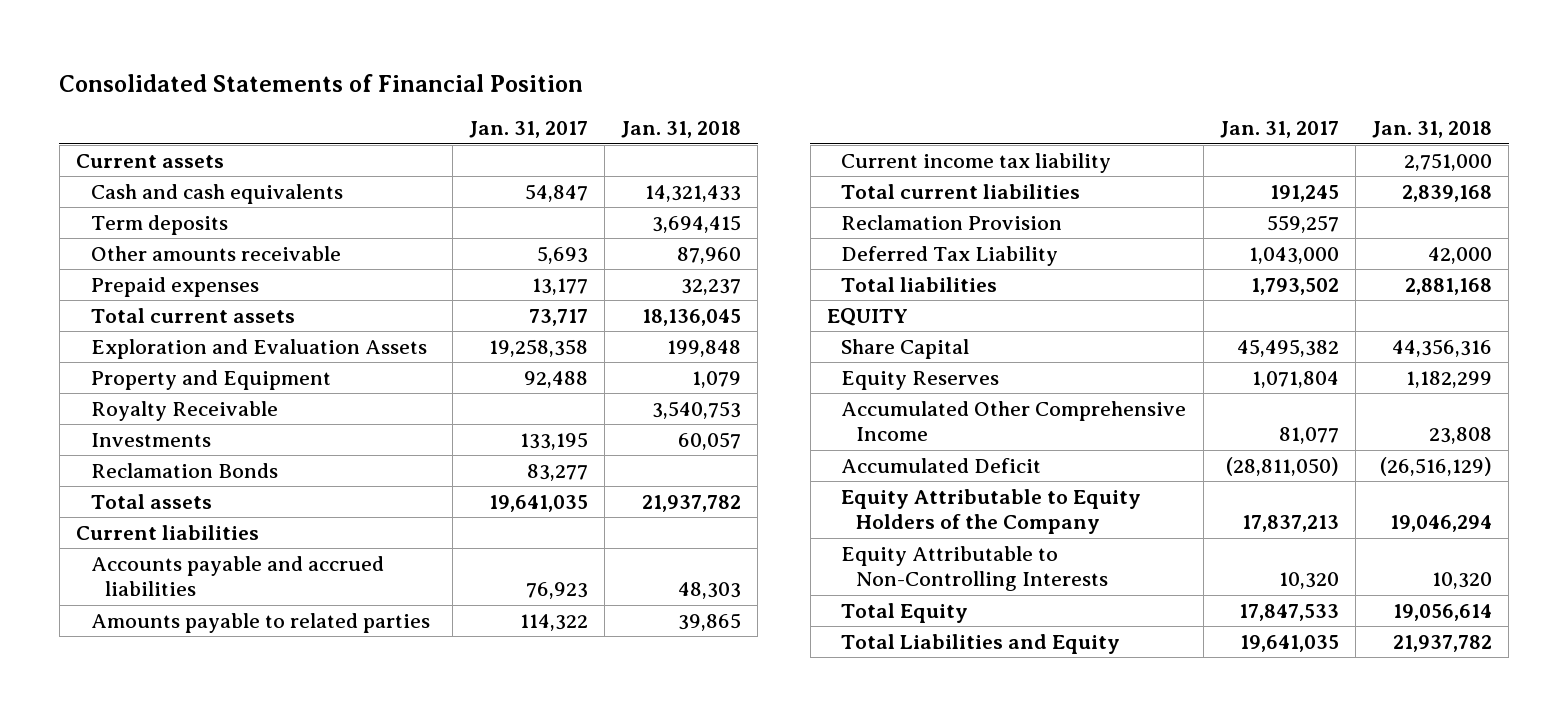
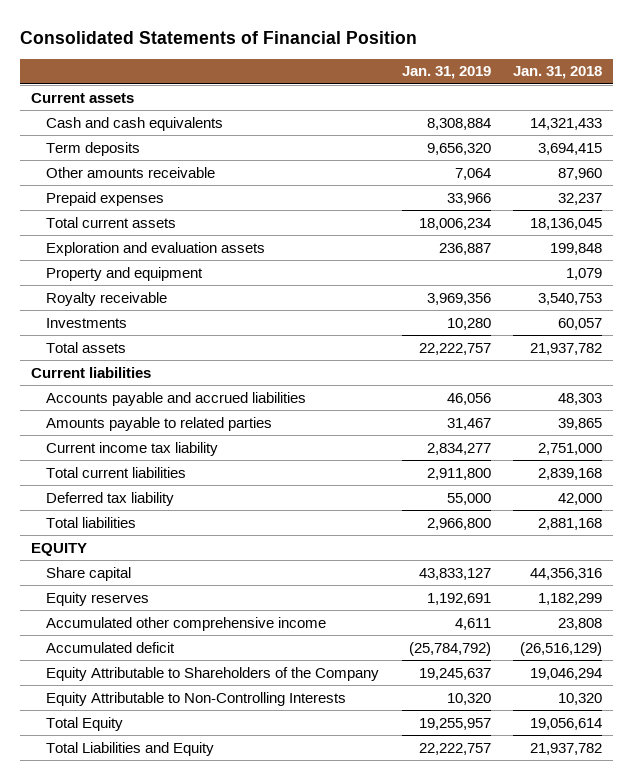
- | Jan. 31, 2017 | Jan. 31, 2018
+ | Jan. 31, 2019 | Jan. 31, 2018
- Exploration and Evaluation Assets | 19,258,358 | 199,848
- Property and Equipment | 92,488 | 1,079
- Royalty Receivable | | 3,540,753
+ Exploration and evaluation assets | 236,887 | 199,848
+ Property and equipment | | 1,079
+ Royalty receivable | 3,969,356 | 3,540,753
- Reclamation Bonds | 83,277 |
- Reclamation Provision | 559,257 |
- Deferred Tax Liability | 1,043,000 | 42,000
+ Deferred tax liability | 55,000 | 42,000
- Share Capital | 45,495,382 | 44,356,316
- Equity Reserves | 1,071,804 | 1,182,299
- Accumulated Other Comprehensive Income | 81,077 | 23,808
- Accumulated Deficit | (28,811,050) | (26,516,129)
- Equity Attributable to Equity Holders of the Company | 17,837,213 | 19,046,294
+ Share capital | 43,833,127 | 44,356,316
+ Equity reserves | 1,192,691 | 1,182,299
+ Accumulated other comprehensive income | 4,611 | 23,808
+ Accumulated deficit | (25,784,792) | (26,516,129)
+ Equity Attributable to Shareholders of the Company | 19,245,637 | 19,046,294

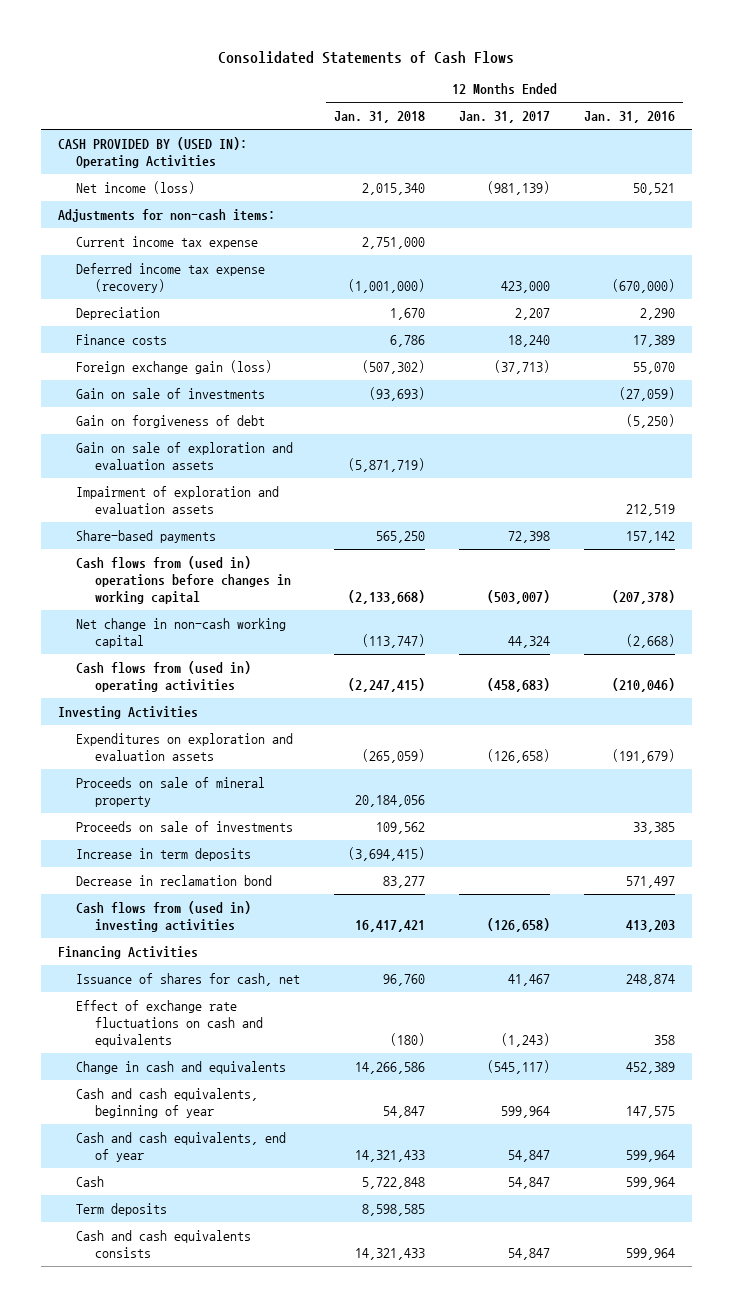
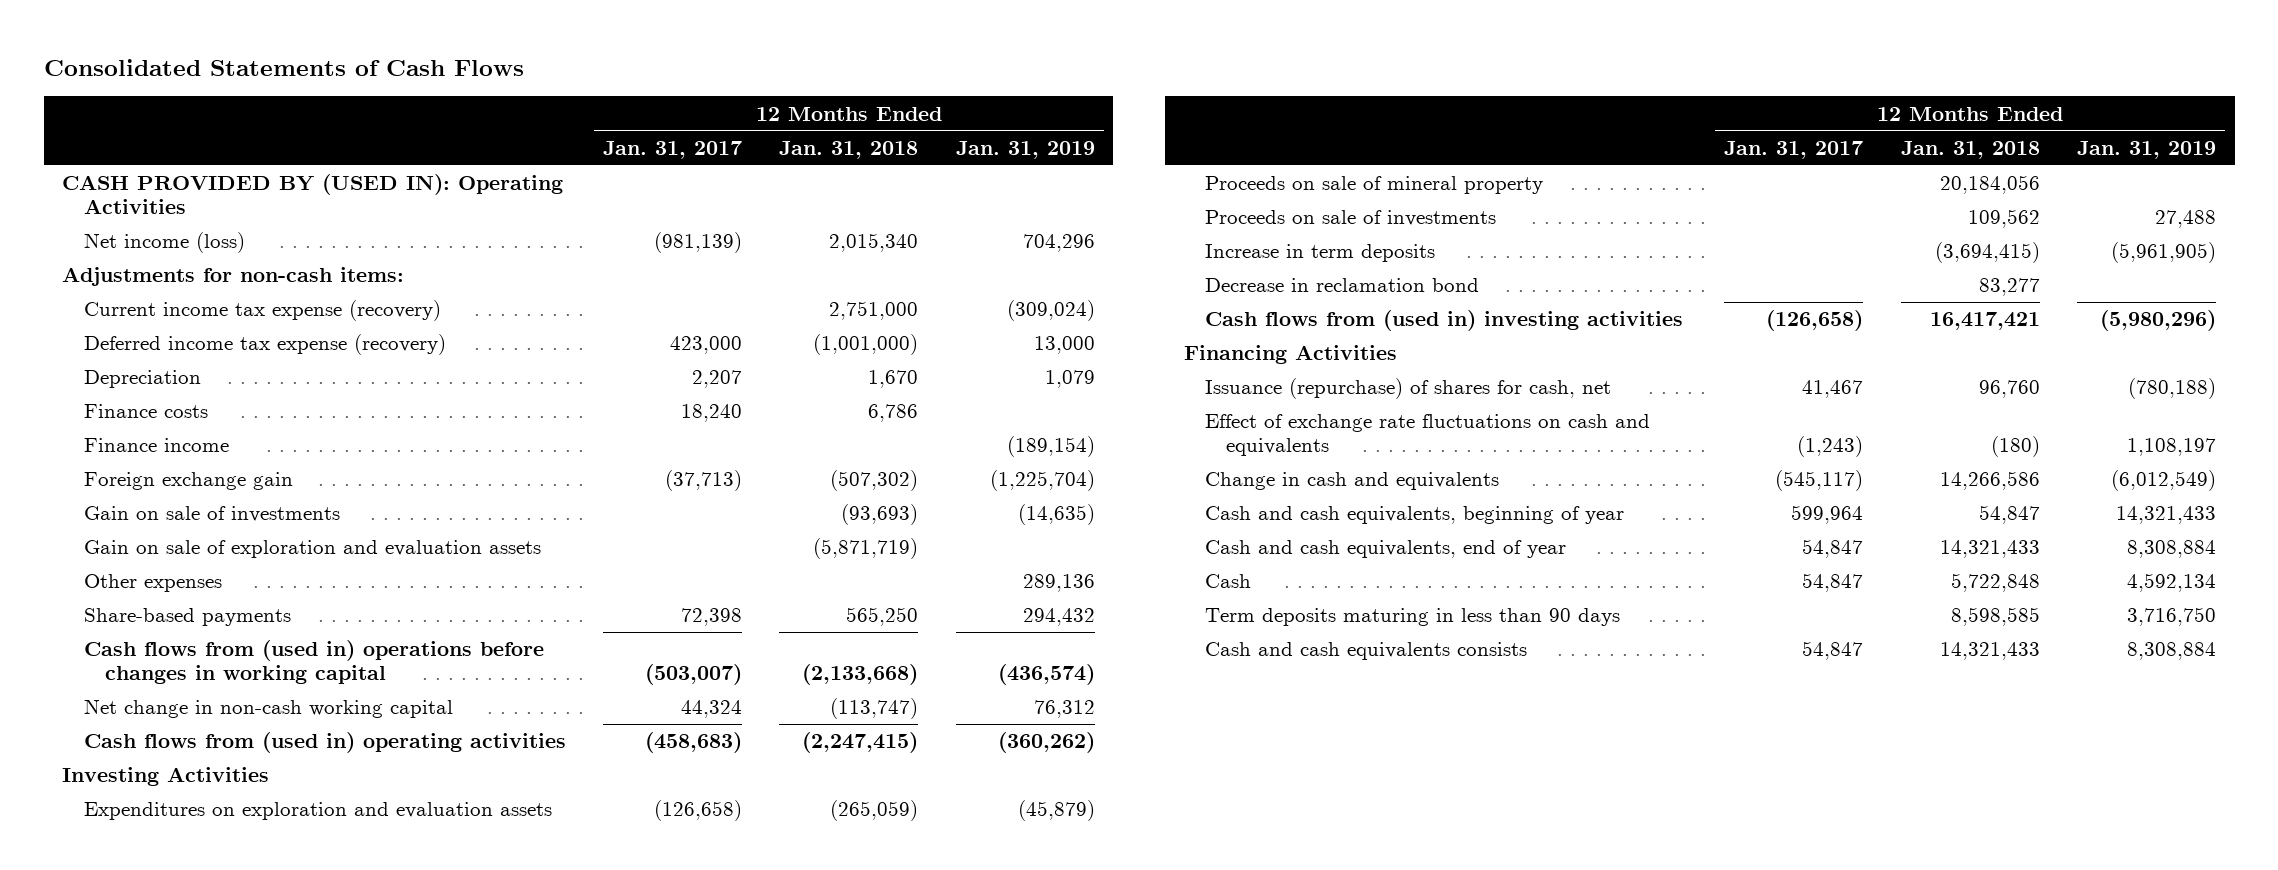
- | 12 Months Ended Jan. 31, 2018 | 12 Months Ended Jan. 31, 2017 | 12 Months Ended Jan. 31, 2016
+ | 12 Months Ended Jan. 31, 2017 | 12 Months Ended Jan. 31, 2018 | 12 Months Ended Jan. 31, 2019
- Current income tax expense | 2,751,000 | |
+ Current income tax expense (recovery) | | 2,751,000 | (309,024)
- Foreign exchange gain (loss) | (507,302) | (37,713) | 55,070
+ Finance income | | | (189,154)
+ Foreign exchange gain | (37,713) | (507,302) | (1,225,704)
- Gain on forgiveness of debt | | | (5,250)
- Impairment of exploration and evaluation assets | | | 212,519
+ Other expenses | | | 289,136
- Issuance of shares for cash, net | 96,760 | 41,467 | 248,874
+ Issuance (repurchase) of shares for cash, net | 41,467 | 96,760 | (780,188)
- Term deposits | 8,598,585 | |
+ Term deposits maturing in less than 90 days | | 8,598,585 | 3,716,750

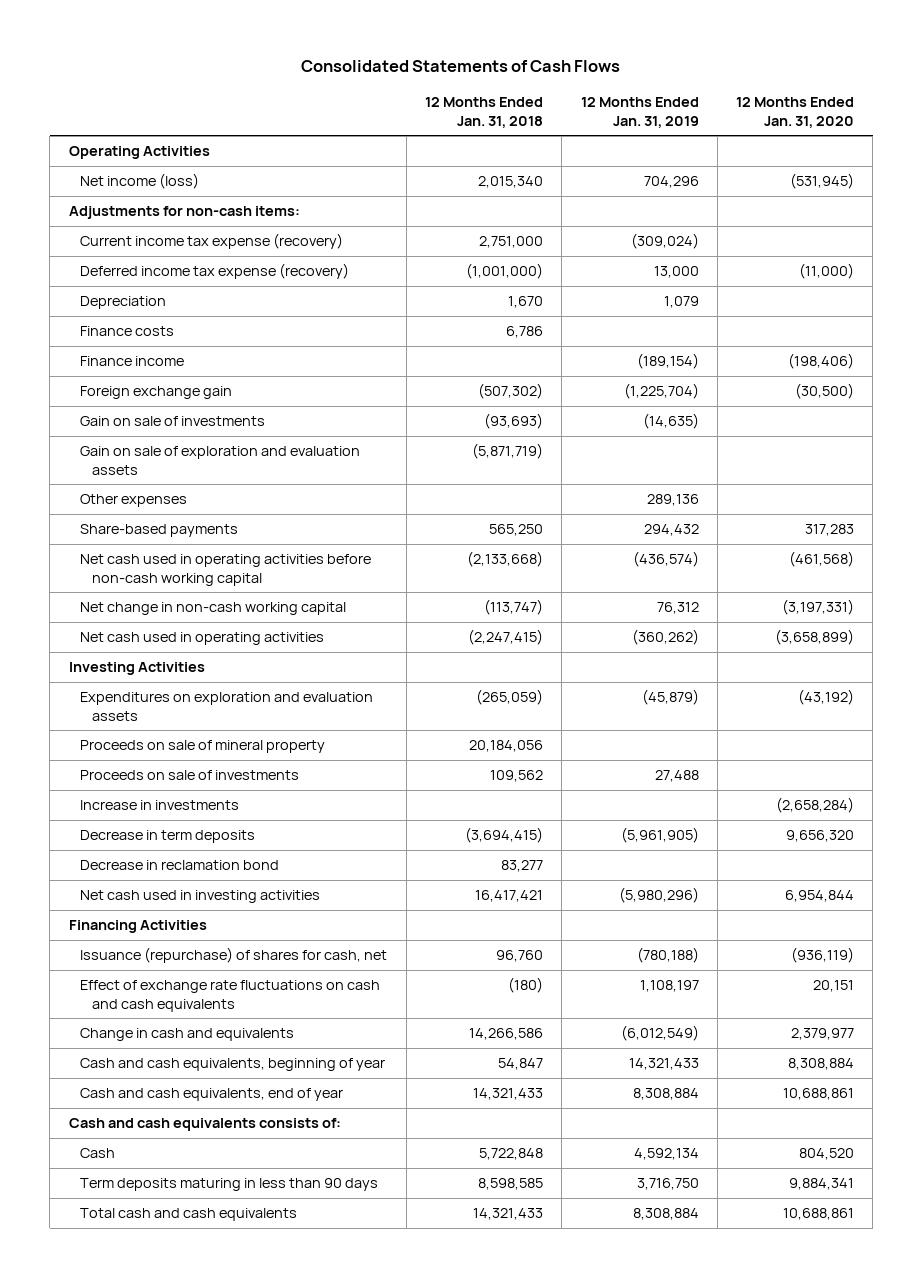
- | 12 Months Ended Jan. 31, 2017 | 12 Months Ended Jan. 31, 2018 | 12 Months Ended Jan. 31, 2019
+ | 12 Months Ended Jan. 31, 2018 | 12 Months Ended Jan. 31, 2019 | 12 Months Ended Jan. 31, 2020
- CASH PROVIDED BY (USED IN): Operating Activities
+ Operating Activities
- Cash flows from (used in) operations before changes in working capital | (503,007) | (2,133,668) | (436,574)
+ Net cash used in operating activities before non-cash working capital | (2,133,668) | (436,574) | (461,568)
- Cash flows from (used in) operating activities | (458,683) | (2,247,415) | (360,262)
+ Net cash used in operating activities | (2,247,415) | (360,262) | (3,658,899)
- Increase in term deposits | | (3,694,415) | (5,961,905)
+ Increase in investments | | | (2,658,284)
+ Decrease in term deposits | (3,694,415) | (5,961,905) | 9,656,320
- Cash flows from (used in) investing activities | (126,658) | 16,417,421 | (5,980,296)
+ Net cash used in investing activities | 16,417,421 | (5,980,296) | 6,954,844
- Effect of exchange rate fluctuations on cash and equivalents | (1,243) | (180) | 1,108,197
+ Effect of exchange rate fluctuations on cash and cash equivalents | (180) | 1,108,197 | 20,151
+ Cash and cash equivalents consists of:
- Cash and cash equivalents consists | 54,847 | 14,321,433 | 8,308,884
+ Total cash and cash equivalents | 14,321,433 | 8,308,884 | 10,688,861

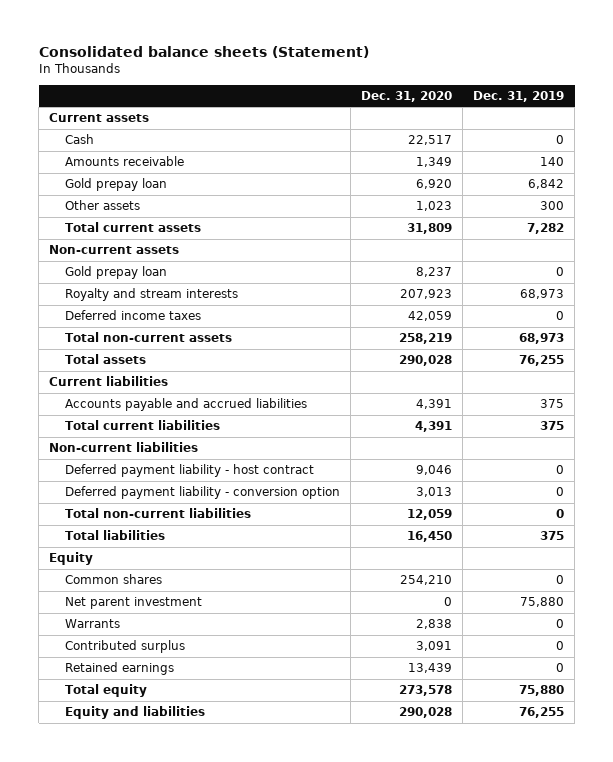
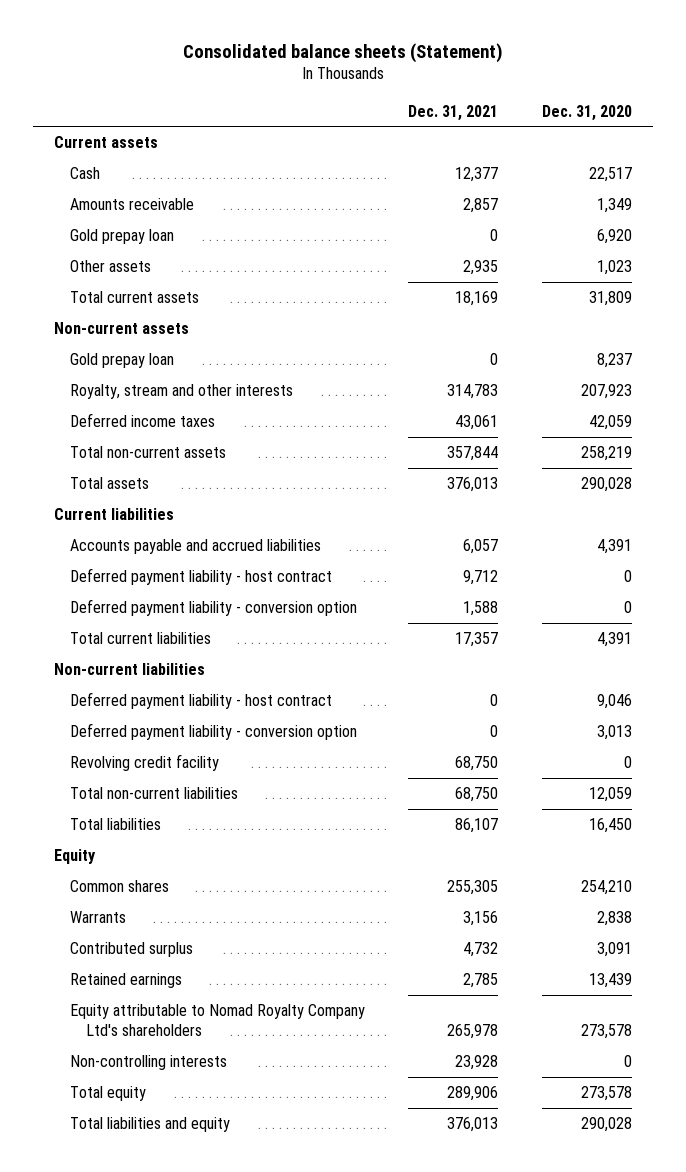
- | Dec. 31, 2020 | Dec. 31, 2019
+ | Dec. 31, 2021 | Dec. 31, 2020
- Royalty and stream interests | 207,923 | 68,973
+ Royalty, stream and other interests | 314,783 | 207,923
+ Deferred payment liability - host contract | 9,712 | 0
+ Deferred payment liability - conversion option | 1,588 | 0
+ Revolving credit facility | 68,750 | 0
- Net parent investment | 0 | 75,880
+ Equity attributable to Nomad Royalty Company Ltd's shareholders | 265,978 | 273,578
+ Non-controlling interests | 23,928 | 0
- Equity and liabilities | 290,028 | 76,255
+ Total liabilities and equity | 376,013 | 290,028

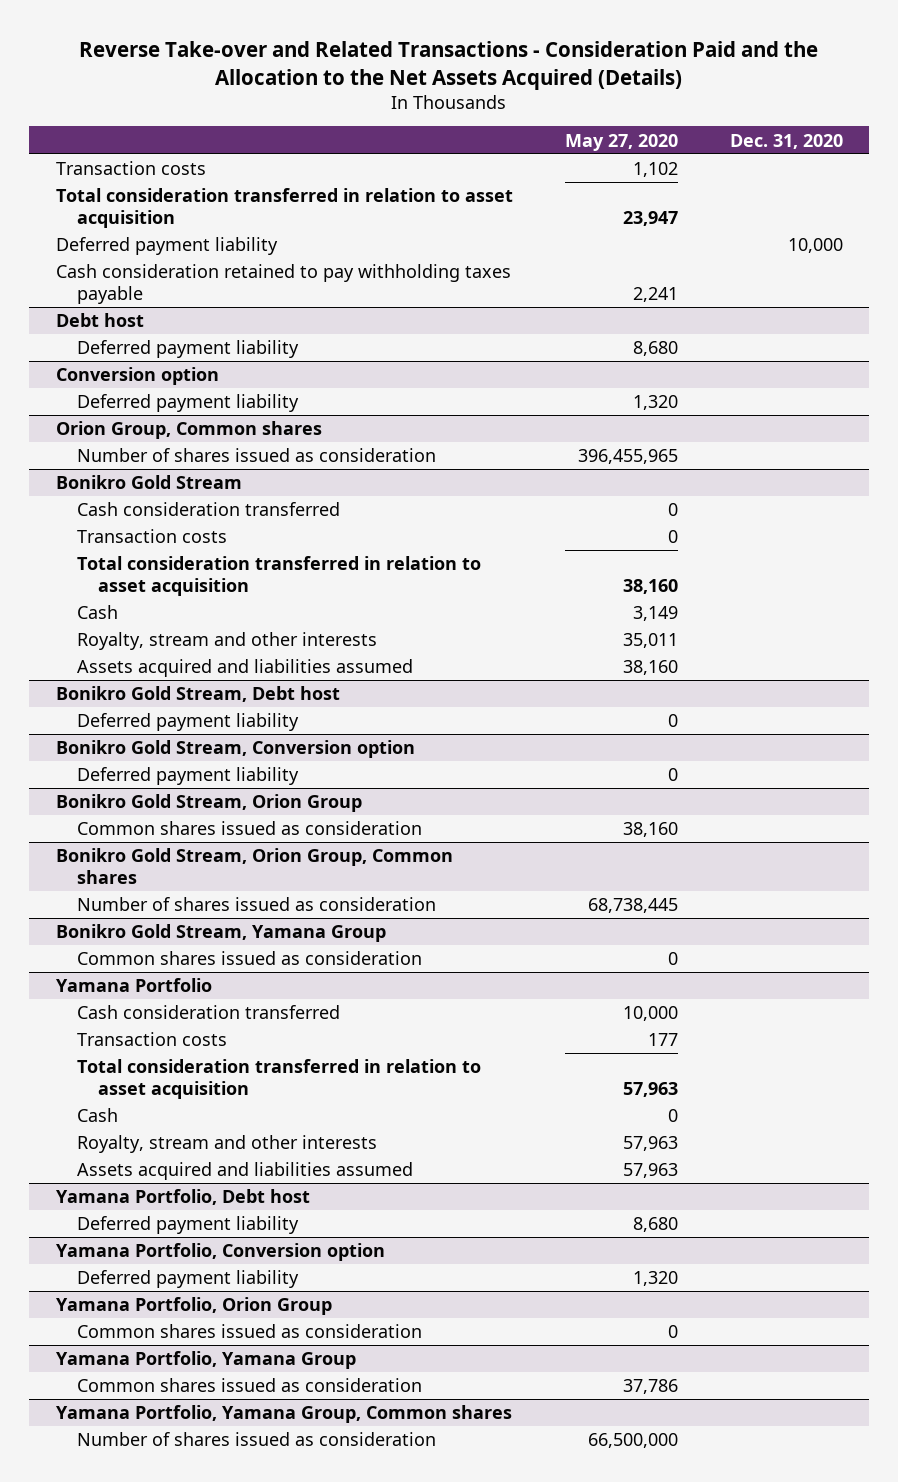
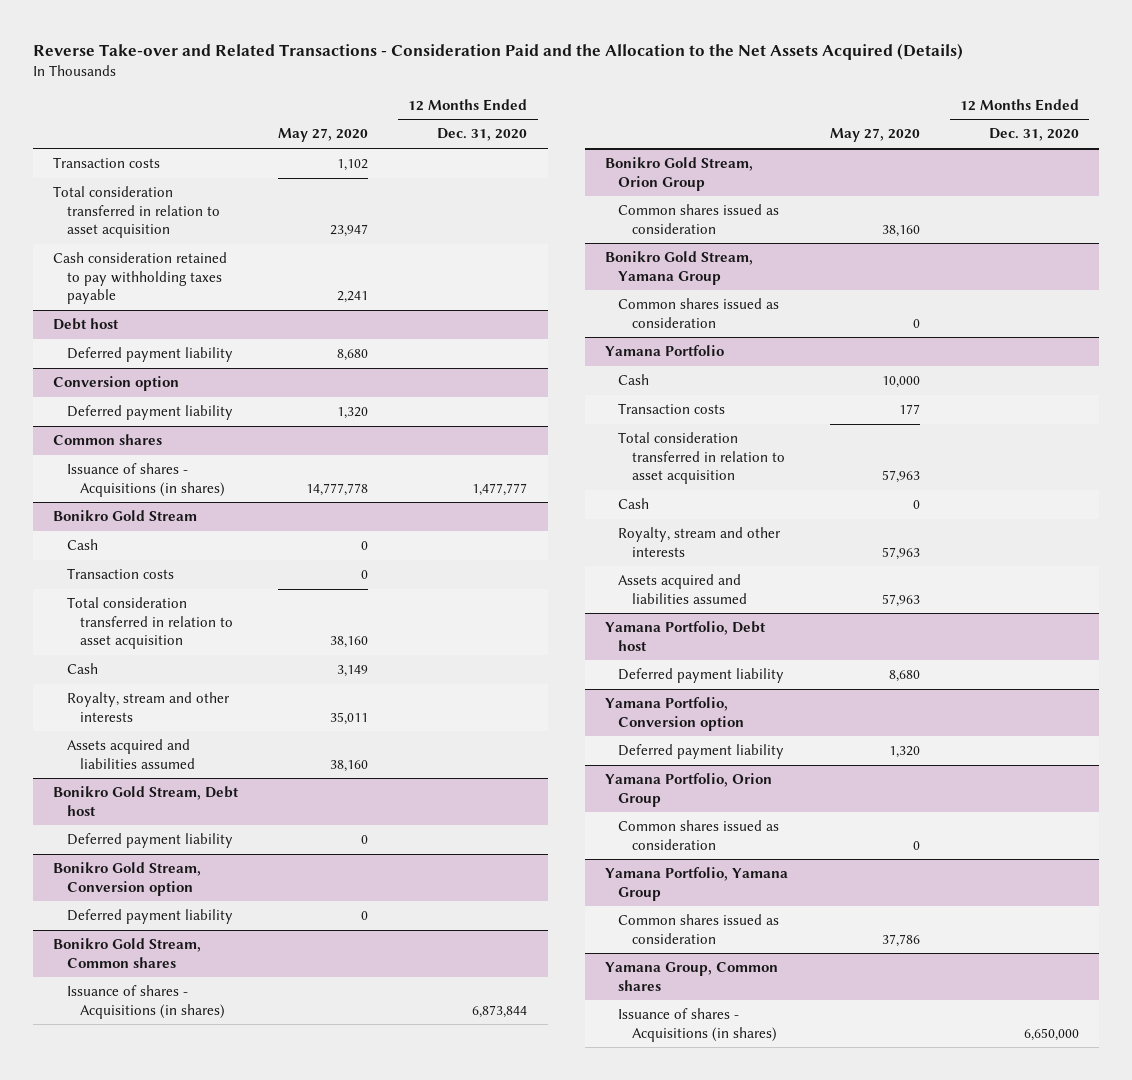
- | May 27, 2020 | Dec. 31, 2020
+ | May 27, 2020 | 12 Months Ended Dec. 31, 2020
- Deferred payment liability | | 10,000
- Orion Group, Common shares
- Number of shares issued as consideration | 396,455,965 |
+ Common shares
+ Issuance of shares - Acquisitions (in shares) | 14,777,778 | 1,477,777
@ Bonikro Gold Stream
- Cash consideration transferred | 0 |
+ Cash | 0 |
+ Bonikro Gold Stream, Common shares
+ Issuance of shares - Acquisitions (in shares) | | 6,873,844
- Bonikro Gold Stream, Orion Group, Common shares
- Number of shares issued as consideration | 68,738,445 |
@ Yamana Portfolio
- Cash consideration transferred | 10,000 |
+ Cash | 10,000 |
- Yamana Portfolio, Yamana Group, Common shares
- Number of shares issued as consideration | 66,500,000 |
+ Yamana Group, Common shares
+ Issuance of shares - Acquisitions (in shares) | | 6,650,000

